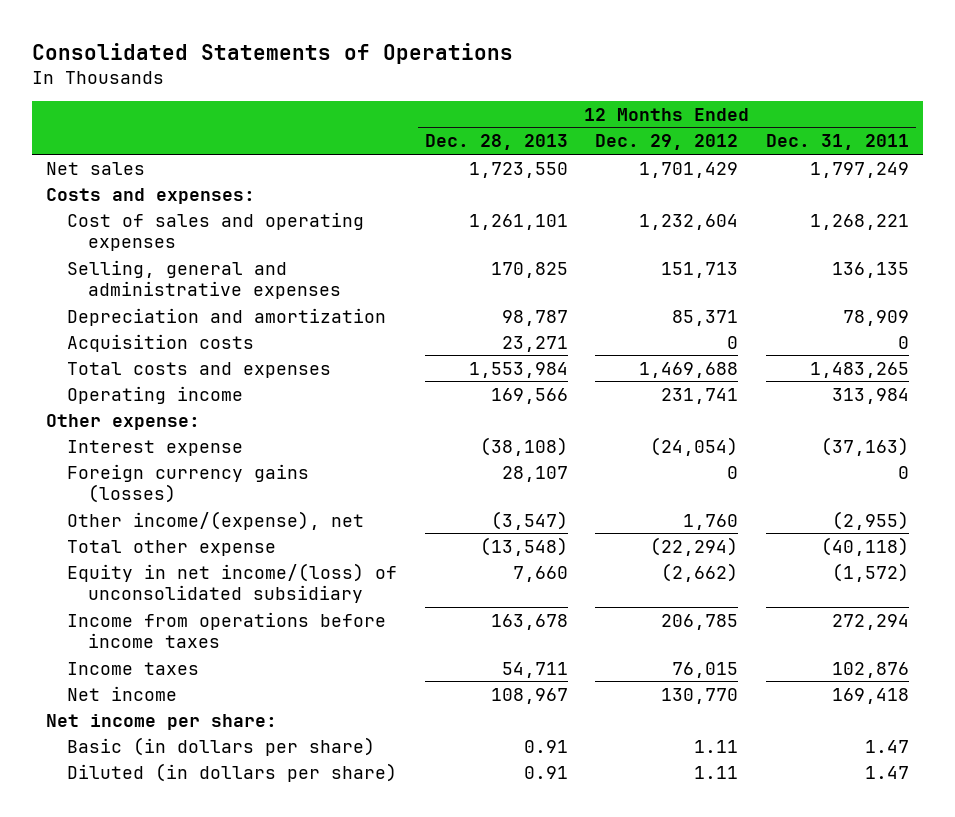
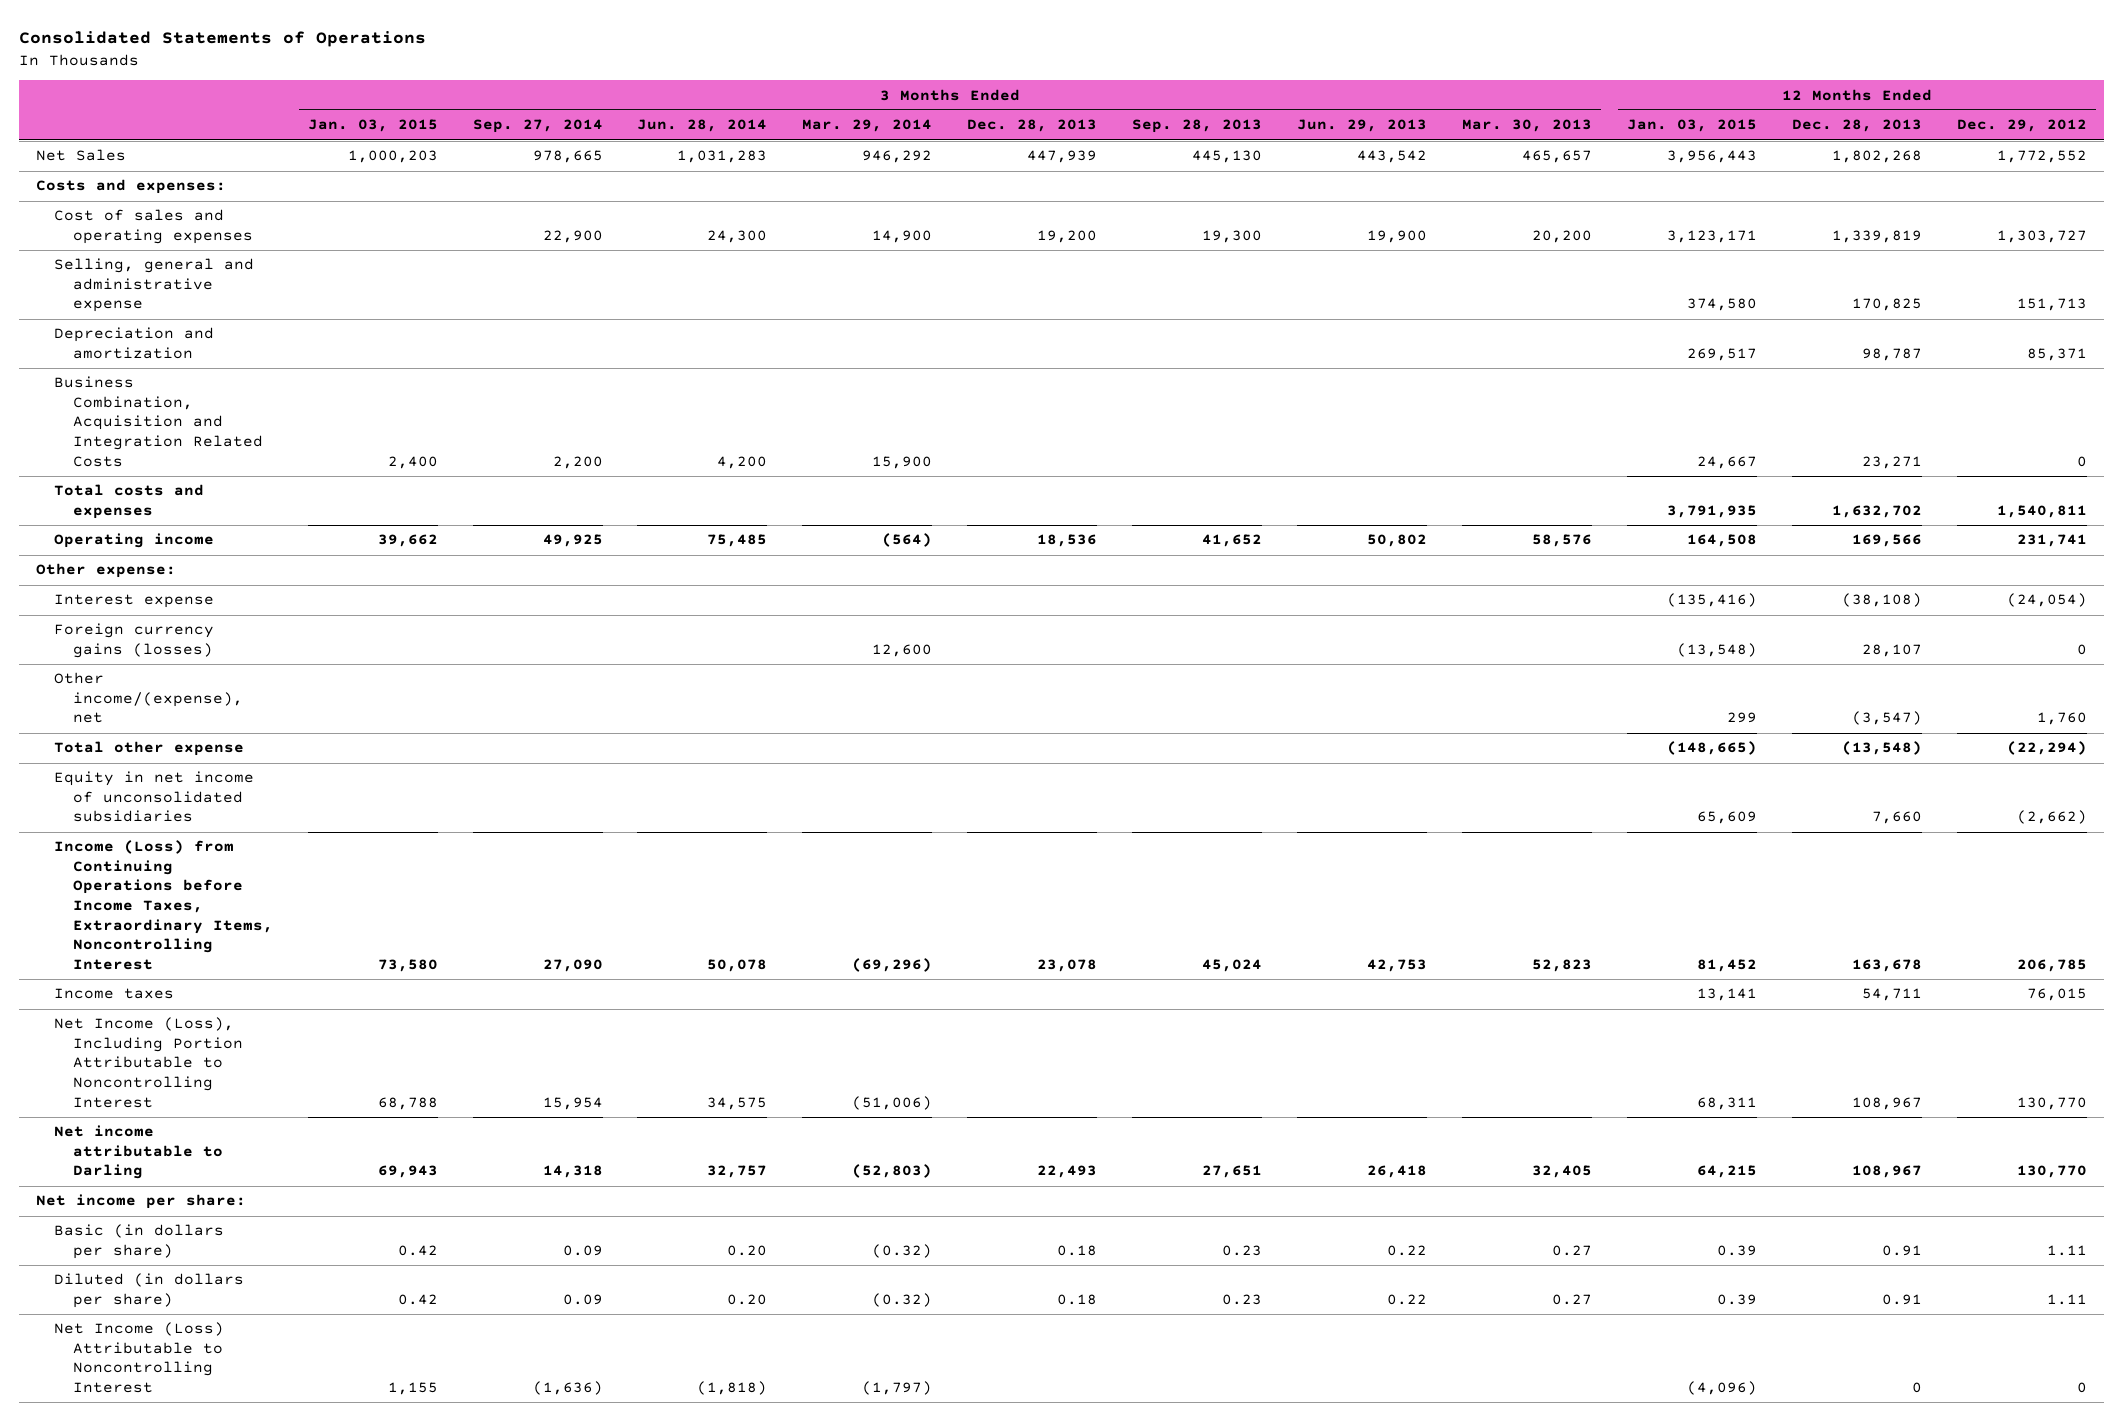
- | 12 Months Ended Dec. 28, 2013 | 12 Months Ended Dec. 29, 2012 | 12 Months Ended Dec. 31, 2011
+ | 3 Months Ended Jan. 03, 2015 | 3 Months Ended Sep. 27, 2014 | 3 Months Ended Jun. 28, 2014 | 3 Months Ended Mar. 29, 2014 | 3 Months Ended Dec. 28, 2013 | 3 Months Ended Sep. 28, 2013 | 3 Months Ended Jun. 29, 2013 | 3 Months Ended Mar. 30, 2013 | 12 Months Ended Jan. 03, 2015 | 12 Months Ended Dec. 28, 2013 | 12 Months Ended Dec. 29, 2012
- Net sales | 1,723,550 | 1,701,429 | 1,797,249
+ Net Sales | 1,000,203 | 978,665 | 1,031,283 | 946,292 | 447,939 | 445,130 | 443,542 | 465,657 | 3,956,443 | 1,802,268 | 1,772,552
- Cost of sales and operating expenses | 1,261,101 | 1,232,604 | 1,268,221
- Selling, general and administrative expenses | 170,825 | 151,713 | 136,135
+ Cost of sales and operating expenses | | 22,900 | 24,300 | 14,900 | 19,200 | 19,300 | 19,900 | 20,200 | 3,123,171 | 1,339,819 | 1,303,727
+ Selling, general and administrative expense | | | | | | | | | 374,580 | 170,825 | 151,713
- Acquisition costs | 23,271 | 0 | 0
- Total costs and expenses | 1,553,984 | 1,469,688 | 1,483,265
+ Business Combination, Acquisition and Integration Related Costs | 2,400 | 2,200 | 4,200 | 15,900 | | | | | 24,667 | 23,271 | 0
+ Total costs and expenses | | | | | | | | | 3,791,935 | 1,632,702 | 1,540,811
- Equity in net income/(loss) of unconsolidated subsidiary | 7,660 | (2,662) | (1,572)
- Income from operations before income taxes | 163,678 | 206,785 | 272,294
+ Equity in net income of unconsolidated subsidiaries | | | | | | | | | 65,609 | 7,660 | (2,662)
+ Income (Loss) from Continuing Operations before Income Taxes, Extraordinary Items, Noncontrolling Interest | 73,580 | 27,090 | 50,078 | (69,296) | 23,078 | 45,024 | 42,753 | 52,823 | 81,452 | 163,678 | 206,785
- Net income | 108,967 | 130,770 | 169,418
+ Net Income (Loss), Including Portion Attributable to Noncontrolling Interest | 68,788 | 15,954 | 34,575 | (51,006) | | | | | 68,311 | 108,967 | 130,770
+ Net income attributable to Darling | 69,943 | 14,318 | 32,757 | (52,803) | 22,493 | 27,651 | 26,418 | 32,405 | 64,215 | 108,967 | 130,770
+ Net Income (Loss) Attributable to Noncontrolling Interest | 1,155 | (1,636) | (1,818) | (1,797) | | | | | (4,096) | 0 | 0

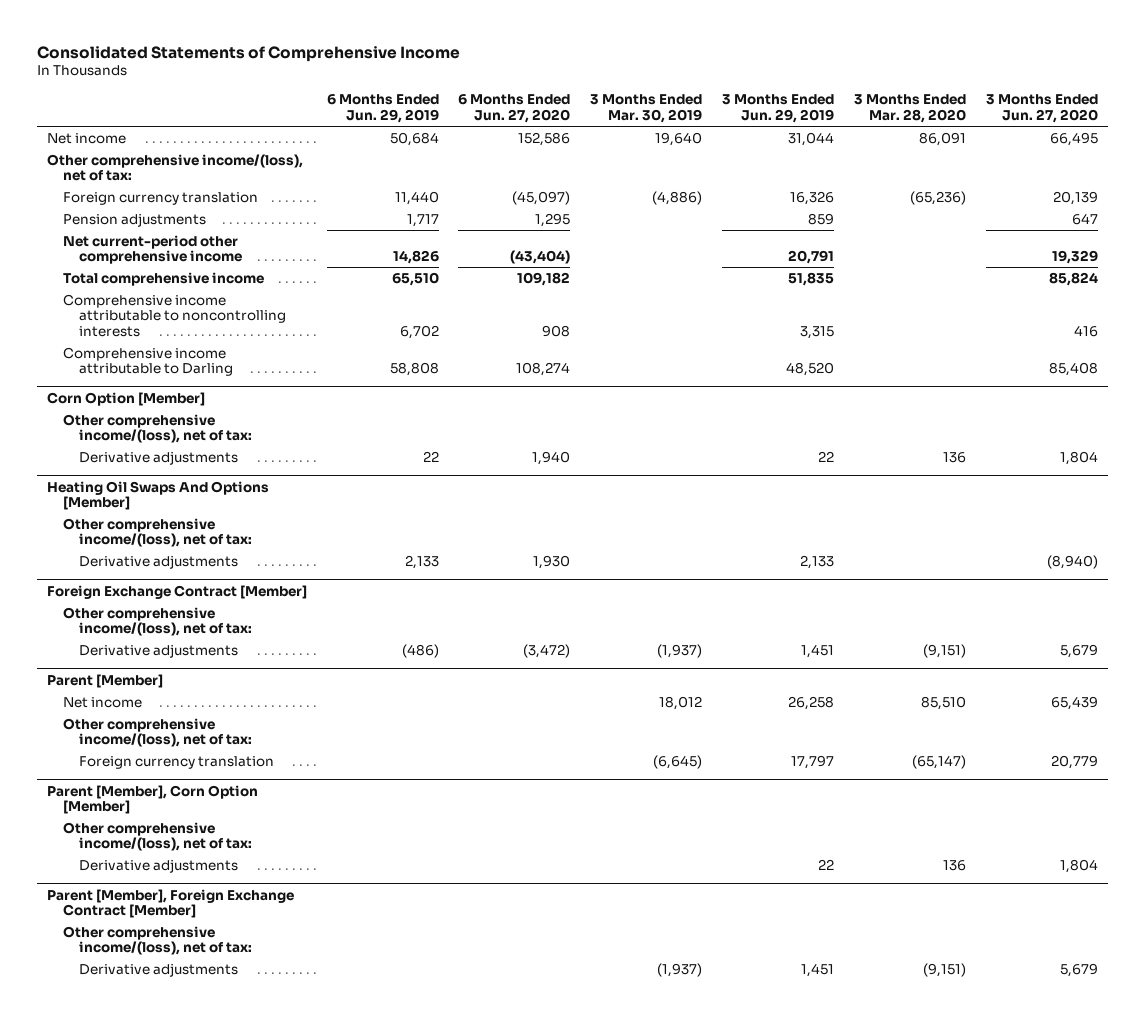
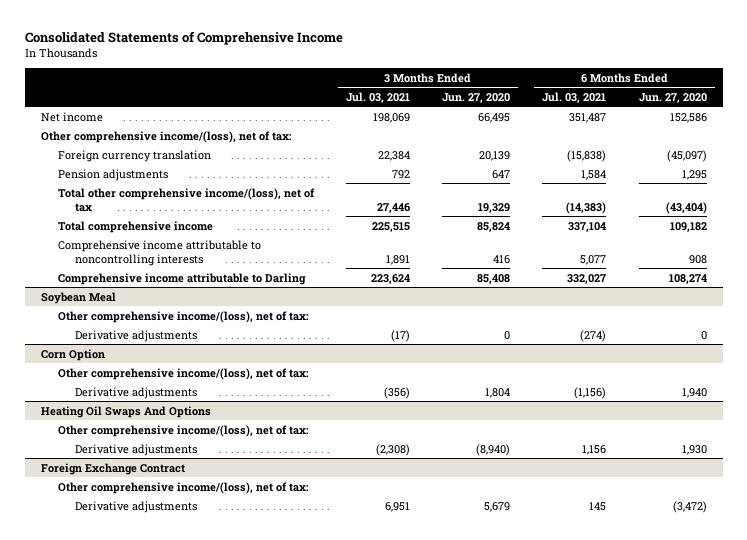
- | 6 Months Ended Jun. 29, 2019 | 6 Months Ended Jun. 27, 2020 | 3 Months Ended Mar. 30, 2019 | 3 Months Ended Jun. 29, 2019 | 3 Months Ended Mar. 28, 2020 | 3 Months Ended Jun. 27, 2020
+ | 3 Months Ended Jul. 03, 2021 | 3 Months Ended Jun. 27, 2020 | 6 Months Ended Jul. 03, 2021 | 6 Months Ended Jun. 27, 2020
- Net current-period other comprehensive income | 14,826 | (43,404) | | 20,791 | | 19,329
+ Total other comprehensive income/(loss), net of tax | 27,446 | 19,329 | (14,383) | (43,404)
- Corn Option [Member]
+ Soybean Meal
+ Derivative adjustments | (17) | 0 | (274) | 0
+ Corn Option
+ Other comprehensive income/(loss), net of tax:
- Heating Oil Swaps And Options [Member]
+ Heating Oil Swaps And Options
- Foreign Exchange Contract [Member]
+ Foreign Exchange Contract
- Parent [Member]
- Net income | | | 18,012 | 26,258 | 85,510 | 65,439
- Other comprehensive income/(loss), net of tax:
- Foreign currency translation | | | (6,645) | 17,797 | (65,147) | 20,779
- Parent [Member], Corn Option [Member]
- Other comprehensive income/(loss), net of tax:
- Derivative adjustments | | | | 22 | 136 | 1,804
- Parent [Member], Foreign Exchange Contract [Member]
- Other comprehensive income/(loss), net of tax:
- Derivative adjustments | | | (1,937) | 1,451 | (9,151) | 5,679

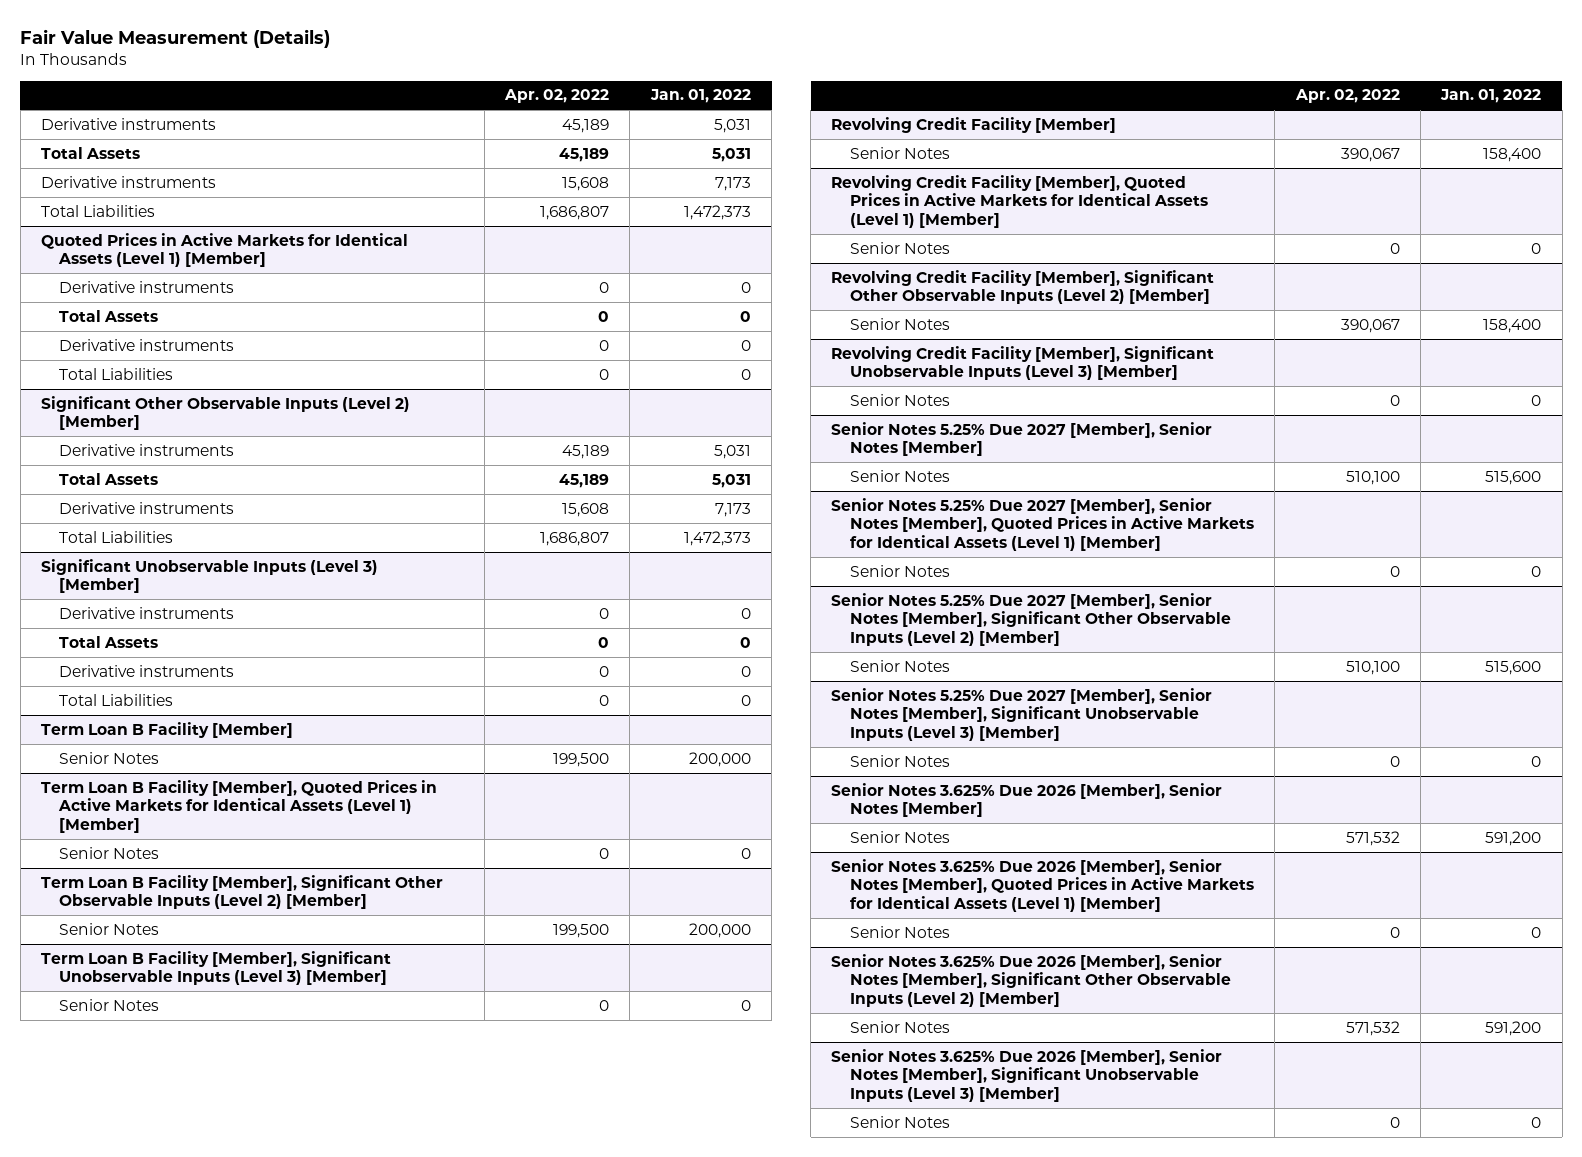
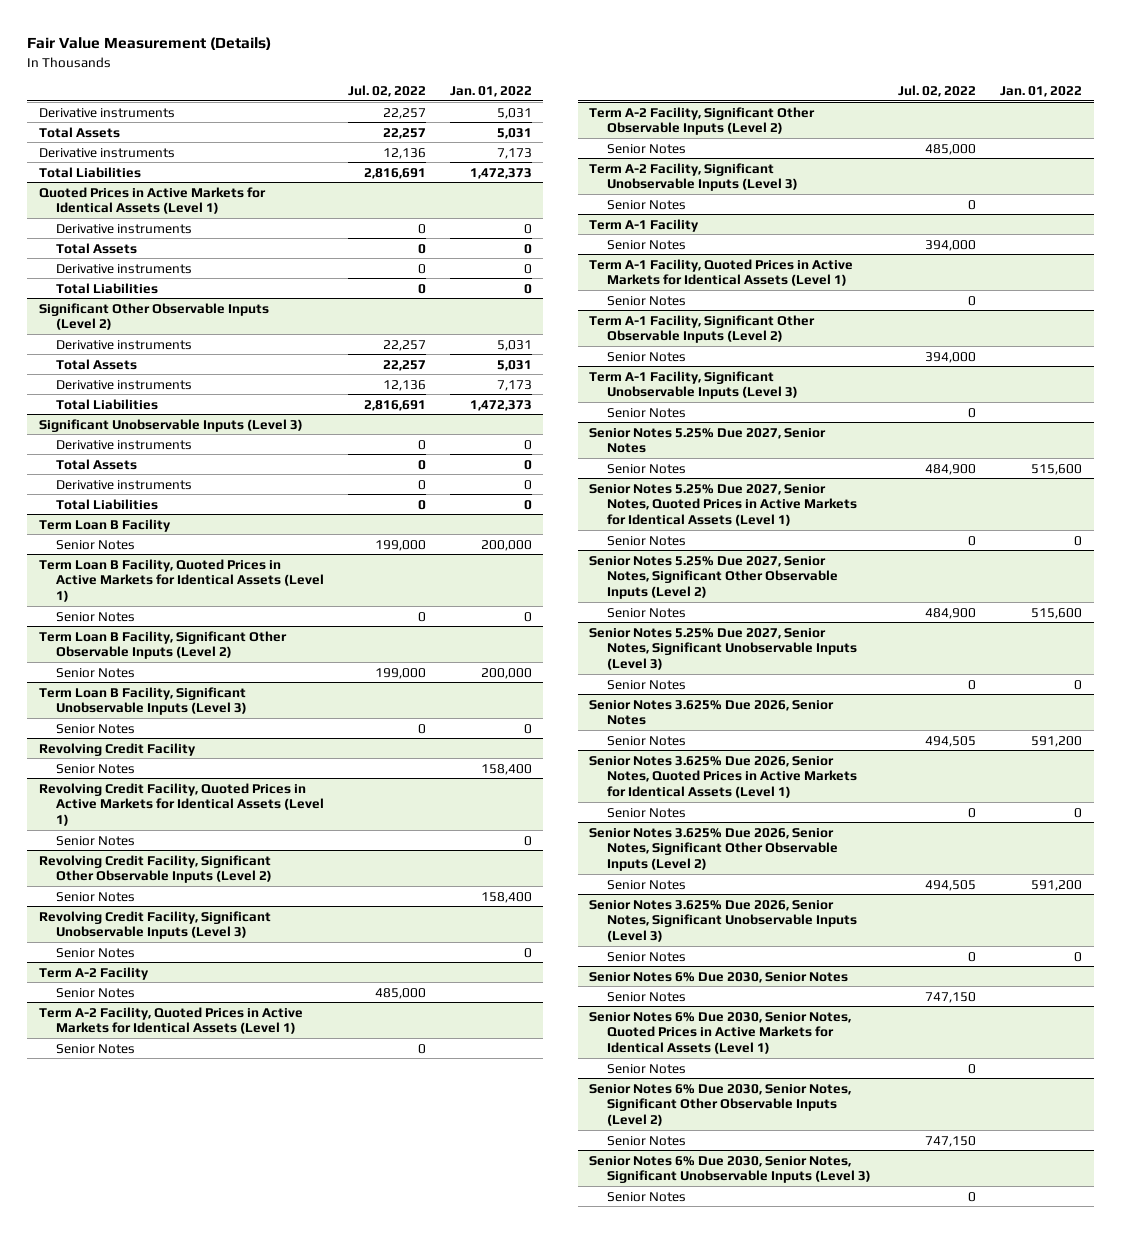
- | Apr. 02, 2022 | Jan. 01, 2022
+ | Jul. 02, 2022 | Jan. 01, 2022
- Quoted Prices in Active Markets for Identical Assets (Level 1) [Member]
+ Quoted Prices in Active Markets for Identical Assets (Level 1)
- Significant Other Observable Inputs (Level 2) [Member]
+ Significant Other Observable Inputs (Level 2)
- Significant Unobservable Inputs (Level 3) [Member]
+ Significant Unobservable Inputs (Level 3)
- Term Loan B Facility [Member]
+ Term Loan B Facility
- Term Loan B Facility [Member], Quoted Prices in Active Markets for Identical Assets (Level 1) [Member]
+ Term Loan B Facility, Quoted Prices in Active Markets for Identical Assets (Level 1)
- Term Loan B Facility [Member], Significant Other Observable Inputs (Level 2) [Member]
+ Term Loan B Facility, Significant Other Observable Inputs (Level 2)
- Term Loan B Facility [Member], Significant Unobservable Inputs (Level 3) [Member]
+ Term Loan B Facility, Significant Unobservable Inputs (Level 3)
- Revolving Credit Facility [Member]
+ Revolving Credit Facility
- Revolving Credit Facility [Member], Quoted Prices in Active Markets for Identical Assets (Level 1) [Member]
+ Revolving Credit Facility, Quoted Prices in Active Markets for Identical Assets (Level 1)
- Revolving Credit Facility [Member], Significant Other Observable Inputs (Level 2) [Member]
+ Revolving Credit Facility, Significant Other Observable Inputs (Level 2)
- Revolving Credit Facility [Member], Significant Unobservable Inputs (Level 3) [Member]
+ Revolving Credit Facility, Significant Unobservable Inputs (Level 3)
- Senior Notes 5.25% Due 2027 [Member], Senior Notes [Member]
+ Term A-2 Facility
+ Senior Notes | 485,000 |
+ Term A-2 Facility, Quoted Prices in Active Markets for Identical Assets (Level 1)
+ Senior Notes | 0 |
+ Term A-2 Facility, Significant Other Observable Inputs (Level 2)
+ Senior Notes | 485,000 |
+ Term A-2 Facility, Significant Unobservable Inputs (Level 3)
+ Senior Notes | 0 |
+ Term A-1 Facility
+ Senior Notes | 394,000 |
+ Term A-1 Facility, Quoted Prices in Active Markets for Identical Assets (Level 1)
+ Senior Notes | 0 |
+ Term A-1 Facility, Significant Other Observable Inputs (Level 2)
+ Senior Notes | 394,000 |
+ Term A-1 Facility, Significant Unobservable Inputs (Level 3)
+ Senior Notes | 0 |
+ Senior Notes 5.25% Due 2027, Senior Notes
- Senior Notes 5.25% Due 2027 [Member], Senior Notes [Member], Quoted Prices in Active Markets for Identical Assets (Level 1) [Member]
+ Senior Notes 5.25% Due 2027, Senior Notes, Quoted Prices in Active Markets for Identical Assets (Level 1)
- Senior Notes 5.25% Due 2027 [Member], Senior Notes [Member], Significant Other Observable Inputs (Level 2) [Member]
+ Senior Notes 5.25% Due 2027, Senior Notes, Significant Other Observable Inputs (Level 2)
- Senior Notes 5.25% Due 2027 [Member], Senior Notes [Member], Significant Unobservable Inputs (Level 3) [Member]
+ Senior Notes 5.25% Due 2027, Senior Notes, Significant Unobservable Inputs (Level 3)
- Senior Notes 3.625% Due 2026 [Member], Senior Notes [Member]
+ Senior Notes 3.625% Due 2026, Senior Notes
- Senior Notes 3.625% Due 2026 [Member], Senior Notes [Member], Quoted Prices in Active Markets for Identical Assets (Level 1) [Member]
+ Senior Notes 3.625% Due 2026, Senior Notes, Quoted Prices in Active Markets for Identical Assets (Level 1)
- Senior Notes 3.625% Due 2026 [Member], Senior Notes [Member], Significant Other Observable Inputs (Level 2) [Member]
+ Senior Notes 3.625% Due 2026, Senior Notes, Significant Other Observable Inputs (Level 2)
- Senior Notes 3.625% Due 2026 [Member], Senior Notes [Member], Significant Unobservable Inputs (Level 3) [Member]
+ Senior Notes 3.625% Due 2026, Senior Notes, Significant Unobservable Inputs (Level 3)
+ Senior Notes 6% Due 2030, Senior Notes
+ Senior Notes | 747,150 |
+ Senior Notes 6% Due 2030, Senior Notes, Quoted Prices in Active Markets for Identical Assets (Level 1)
+ Senior Notes | 0 |
+ Senior Notes 6% Due 2030, Senior Notes, Significant Other Observable Inputs (Level 2)
+ Senior Notes | 747,150 |
+ Senior Notes 6% Due 2030, Senior Notes, Significant Unobservable Inputs (Level 3)
+ Senior Notes | 0 |

